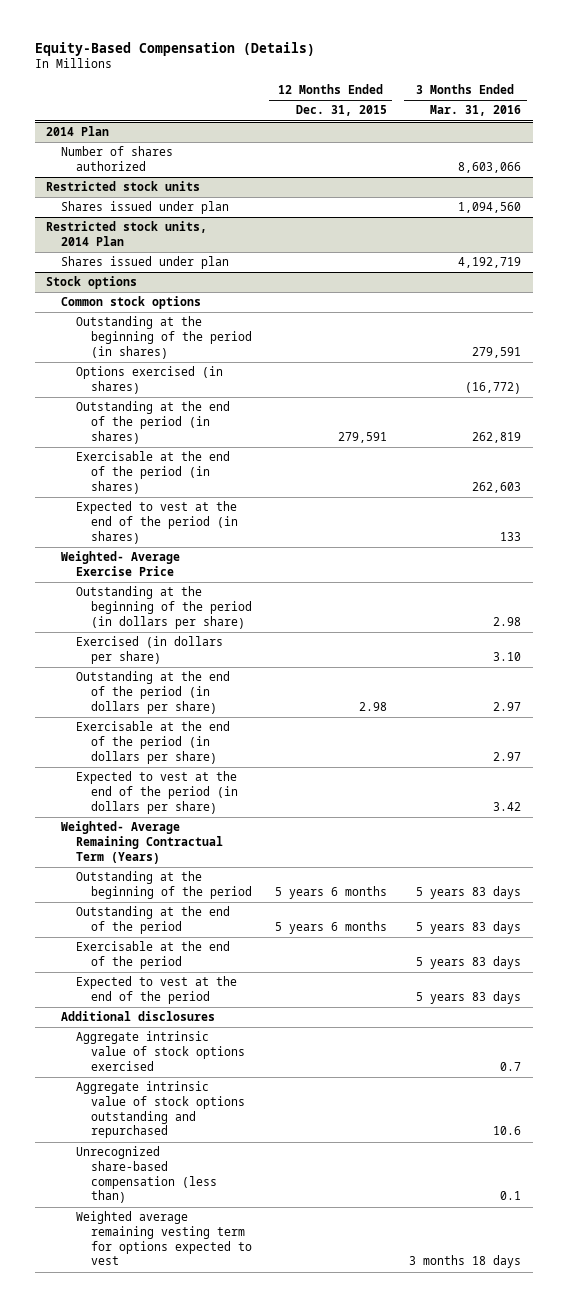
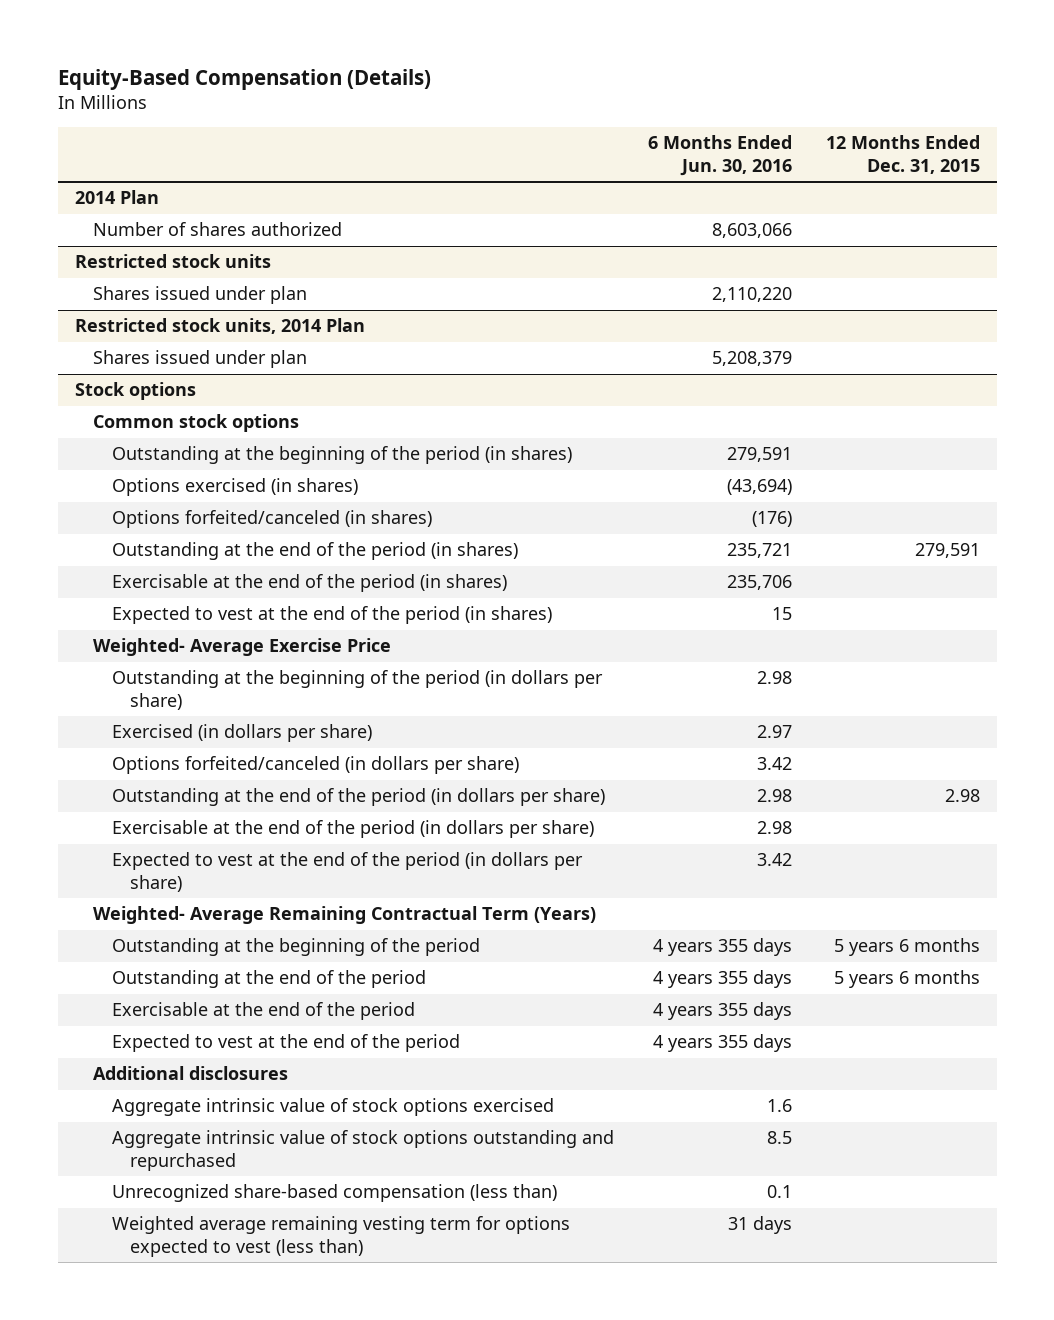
- | 12 Months Ended Dec. 31, 2015 | 3 Months Ended Mar. 31, 2016
+ | 6 Months Ended Jun. 30, 2016 | 12 Months Ended Dec. 31, 2015
@ Stock options
+ Options forfeited/canceled (in shares) | (176) |
+ Options forfeited/canceled (in dollars per share) | 3.42 |
- Weighted average remaining vesting term for options expected to vest | | 3 months 18 days
+ Weighted average remaining vesting term for options expected to vest (less than) | 31 days |

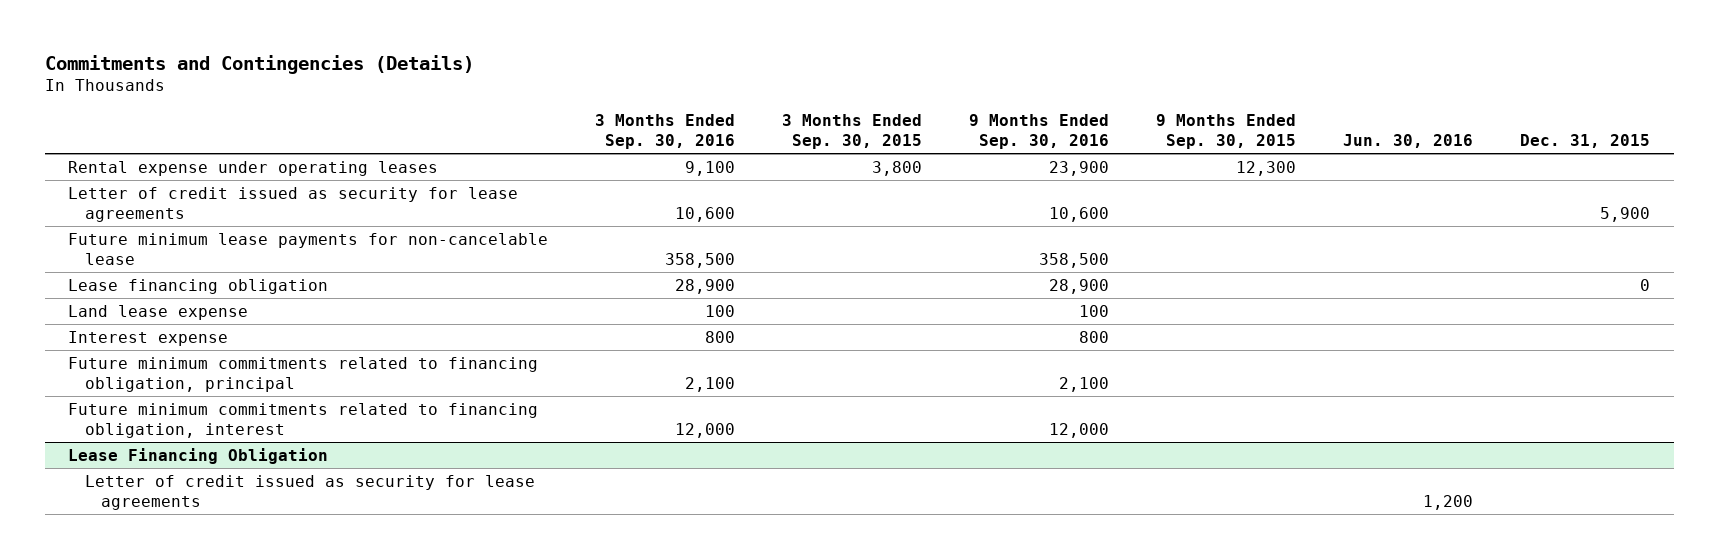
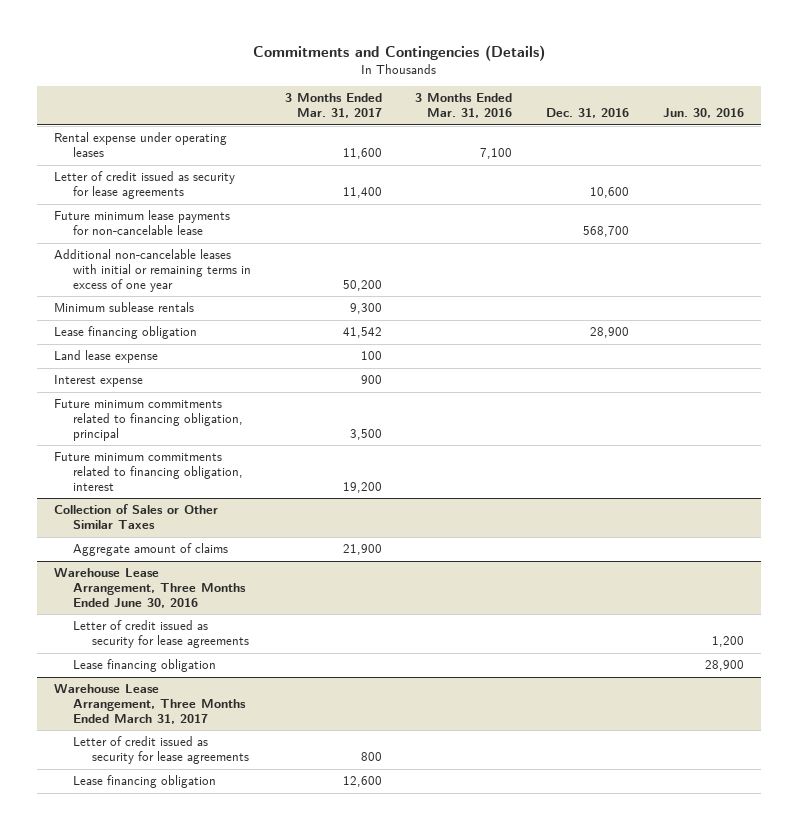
- | 3 Months Ended Sep. 30, 2016 | 3 Months Ended Sep. 30, 2015 | 9 Months Ended Sep. 30, 2016 | 9 Months Ended Sep. 30, 2015 | Jun. 30, 2016 | Dec. 31, 2015
+ | 3 Months Ended Mar. 31, 2017 | 3 Months Ended Mar. 31, 2016 | Dec. 31, 2016 | Jun. 30, 2016
+ Additional non-cancelable leases with initial or remaining terms in excess of one year | 50,200 | | |
+ Minimum sublease rentals | 9,300 | | |
- Lease Financing Obligation
+ Collection of Sales or Other Similar Taxes
+ Aggregate amount of claims | 21,900 | | |
+ Warehouse Lease Arrangement, Three Months Ended June 30, 2016
+ Lease financing obligation | | | | 28,900
+ Warehouse Lease Arrangement, Three Months Ended March 31, 2017
+ Letter of credit issued as security for lease agreements | 800 | | |
+ Lease financing obligation | 12,600 | | |

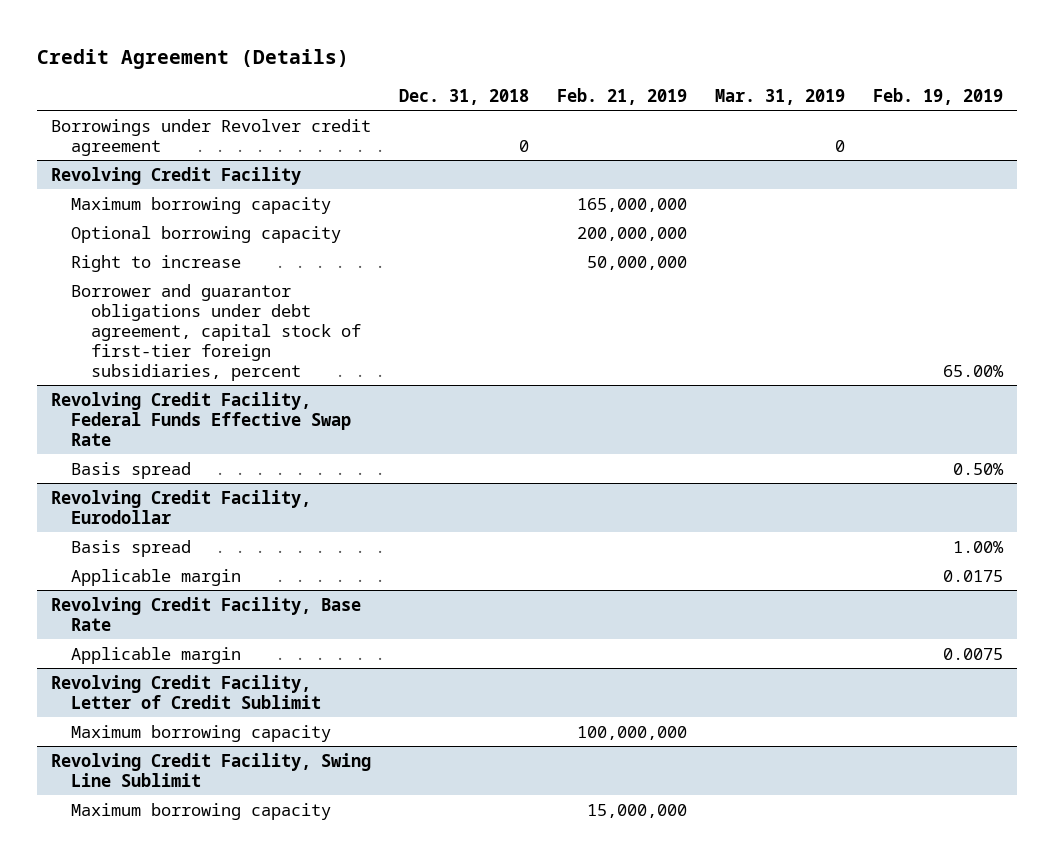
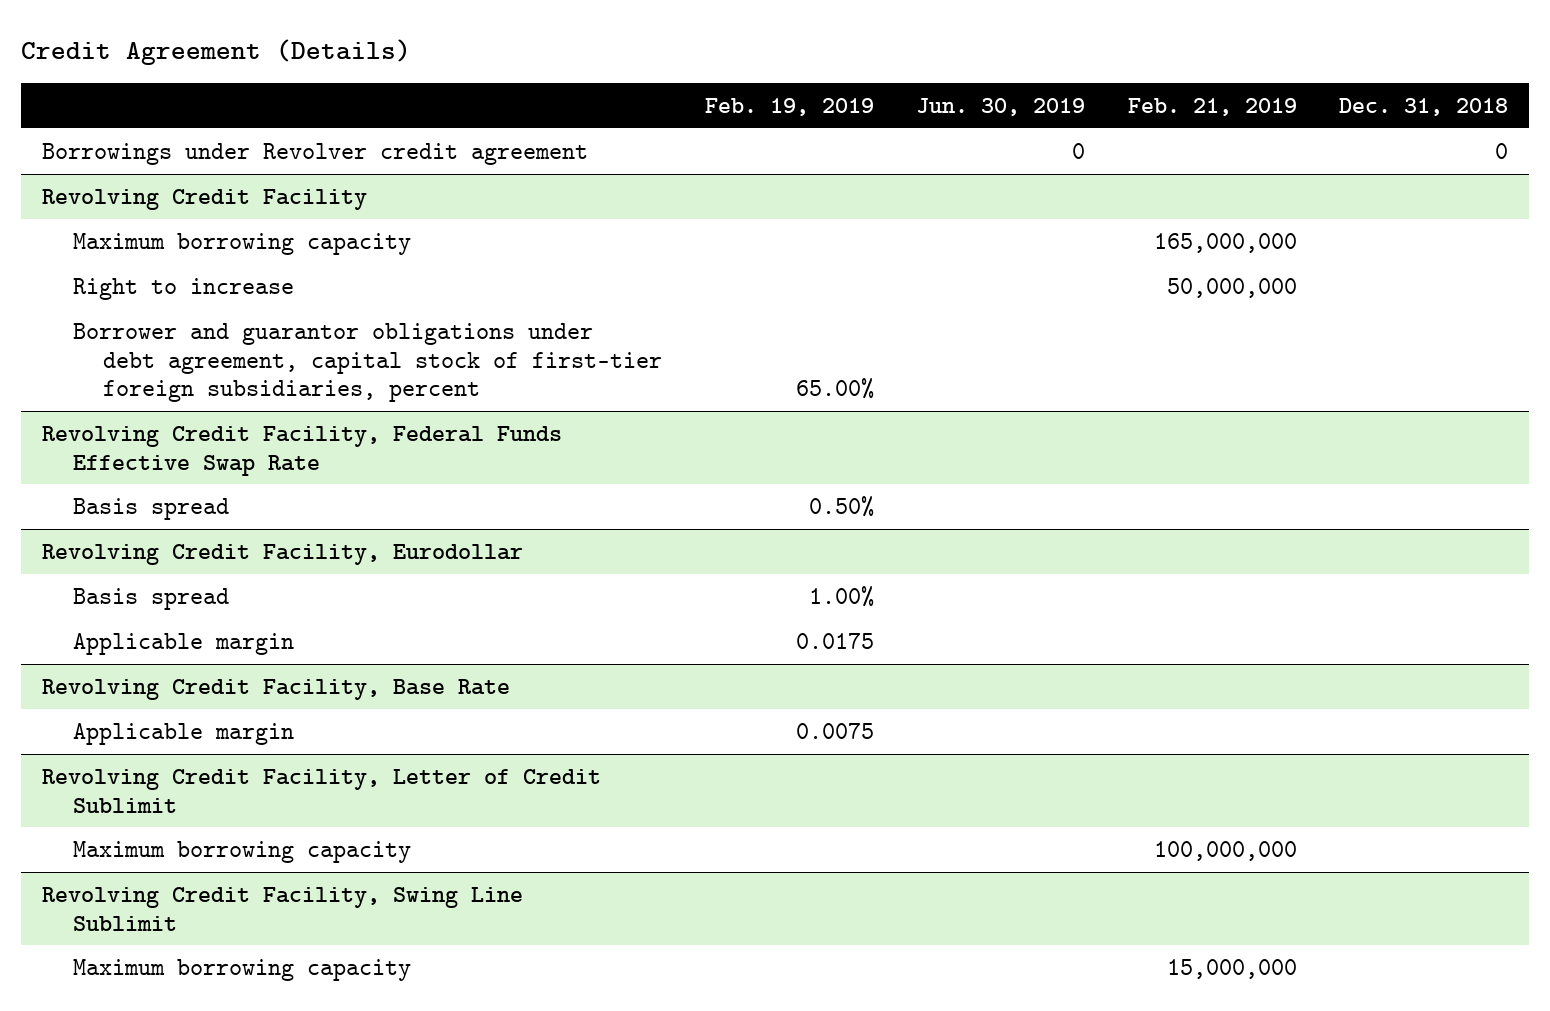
- | Dec. 31, 2018 | Feb. 21, 2019 | Mar. 31, 2019 | Feb. 19, 2019
+ | Feb. 19, 2019 | Jun. 30, 2019 | Feb. 21, 2019 | Dec. 31, 2018
@ Revolving Credit Facility
- Optional borrowing capacity | | 200,000,000 | |

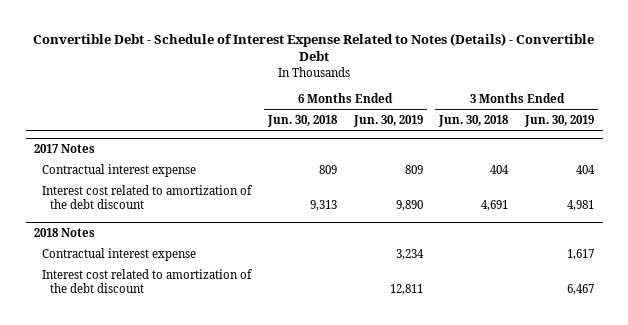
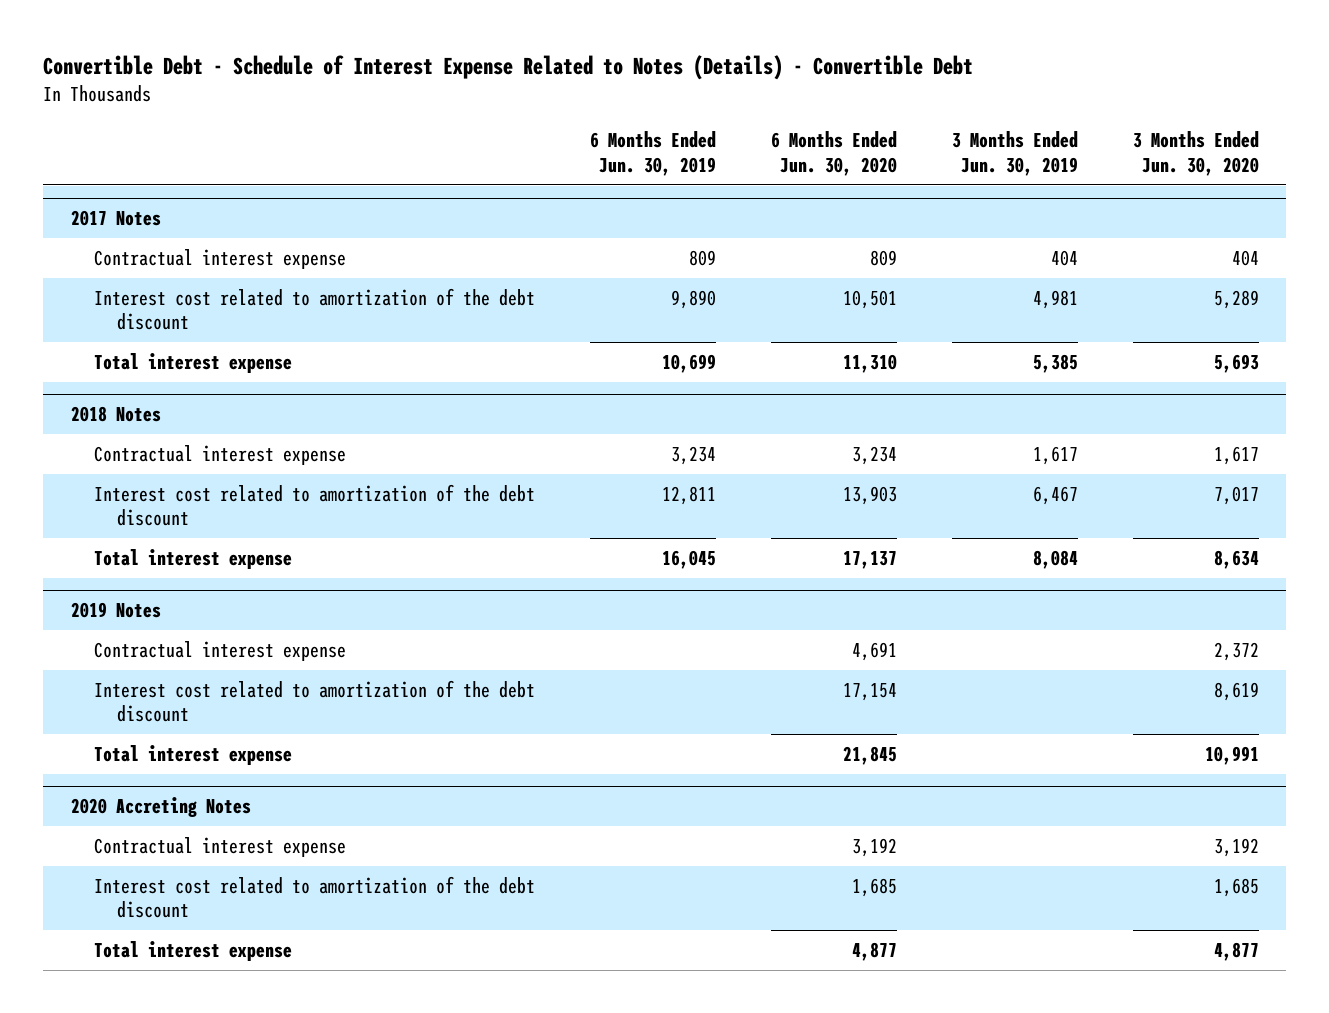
- | 6 Months Ended Jun. 30, 2018 | 6 Months Ended Jun. 30, 2019 | 3 Months Ended Jun. 30, 2018 | 3 Months Ended Jun. 30, 2019
+ | 6 Months Ended Jun. 30, 2019 | 6 Months Ended Jun. 30, 2020 | 3 Months Ended Jun. 30, 2019 | 3 Months Ended Jun. 30, 2020
@ 2017 Notes
+ Total interest expense | 10,699 | 11,310 | 5,385 | 5,693
@ 2018 Notes
+ Total interest expense | 16,045 | 17,137 | 8,084 | 8,634
+ 2019 Notes
+ Contractual interest expense | | 4,691 | | 2,372
+ Interest cost related to amortization of the debt discount | | 17,154 | | 8,619
+ Total interest expense | | 21,845 | | 10,991
+ 2020 Accreting Notes
+ Contractual interest expense | | 3,192 | | 3,192
+ Interest cost related to amortization of the debt discount | | 1,685 | | 1,685
+ Total interest expense | | 4,877 | | 4,877

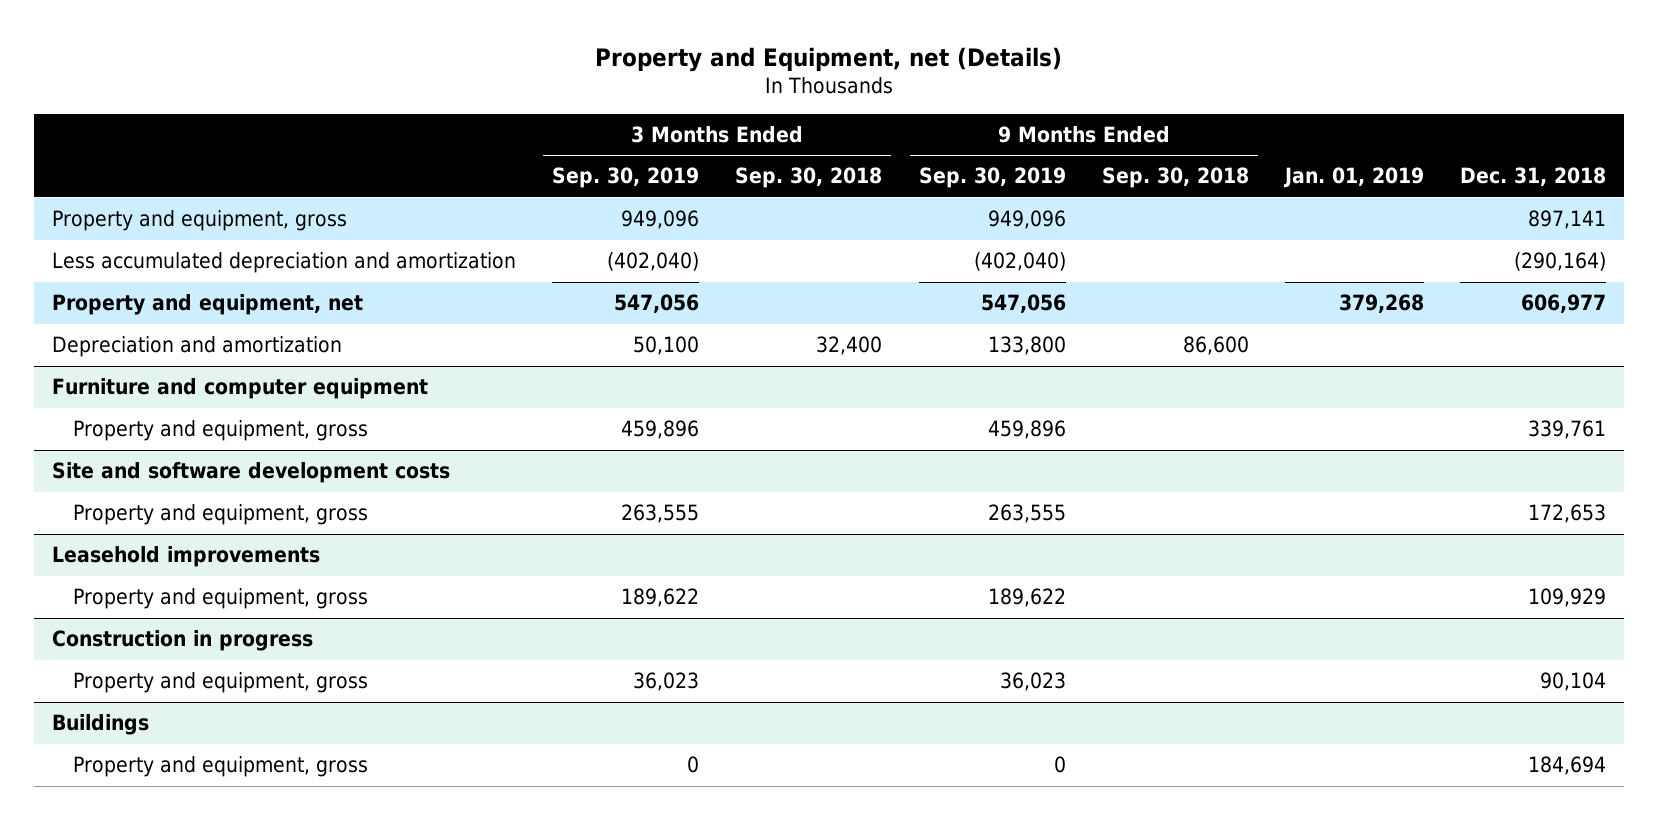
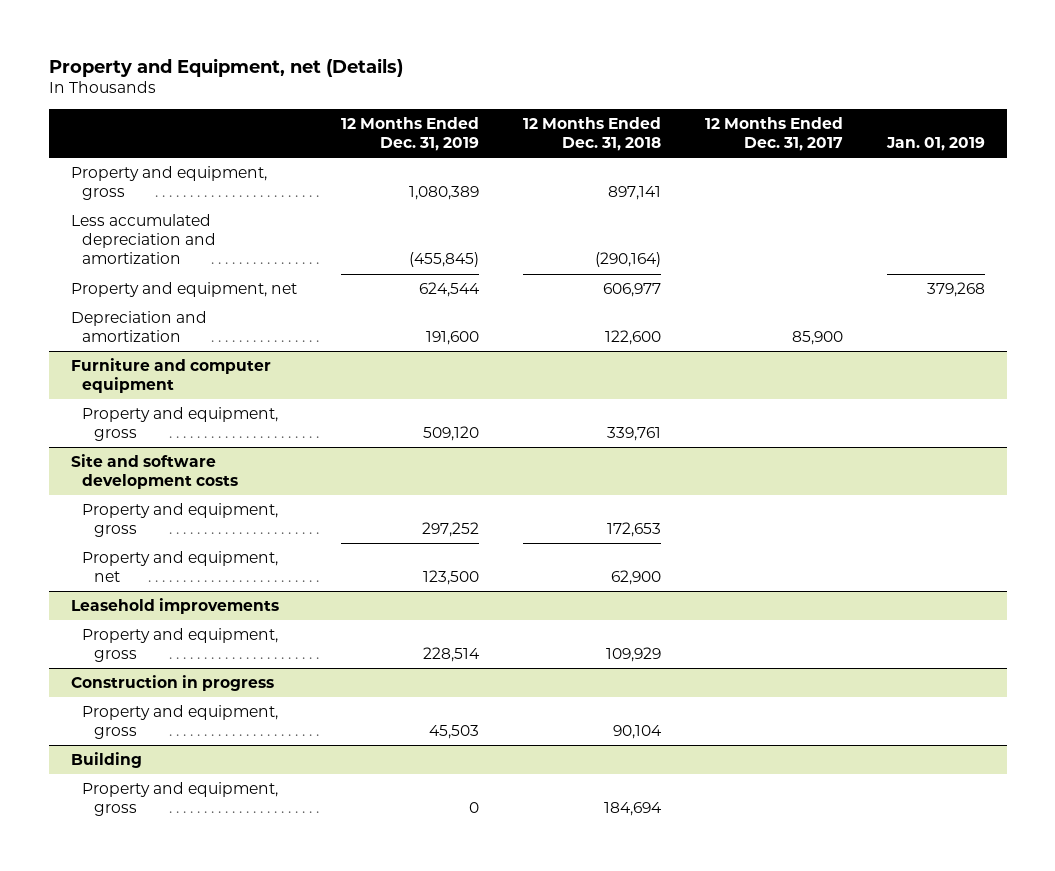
- | 3 Months Ended Sep. 30, 2019 | 3 Months Ended Sep. 30, 2018 | 9 Months Ended Sep. 30, 2019 | 9 Months Ended Sep. 30, 2018 | Jan. 01, 2019 | Dec. 31, 2018
+ | 12 Months Ended Dec. 31, 2019 | 12 Months Ended Dec. 31, 2018 | 12 Months Ended Dec. 31, 2017 | Jan. 01, 2019
@ Site and software development costs
+ Property and equipment, net | 123,500 | 62,900 | |
- Buildings
+ Building

